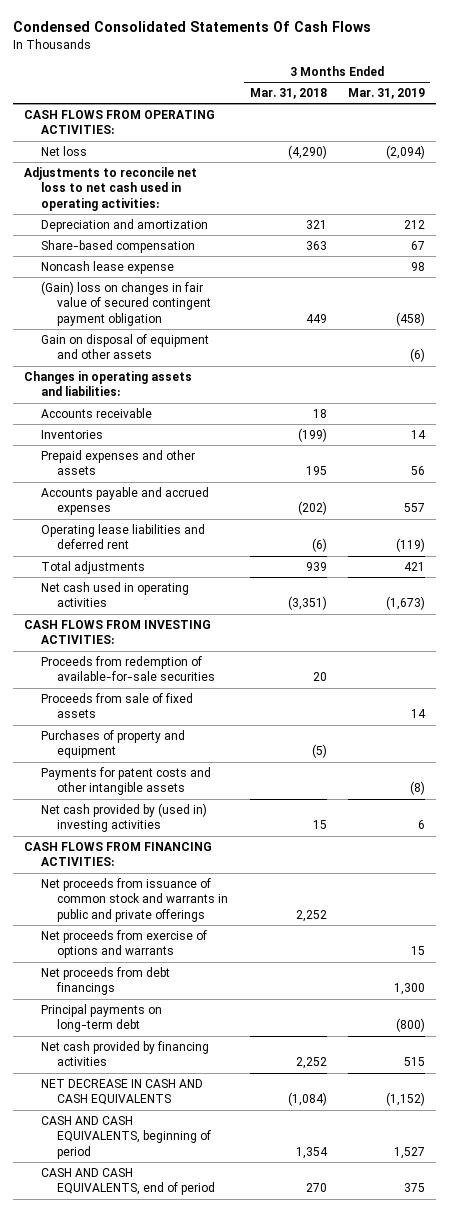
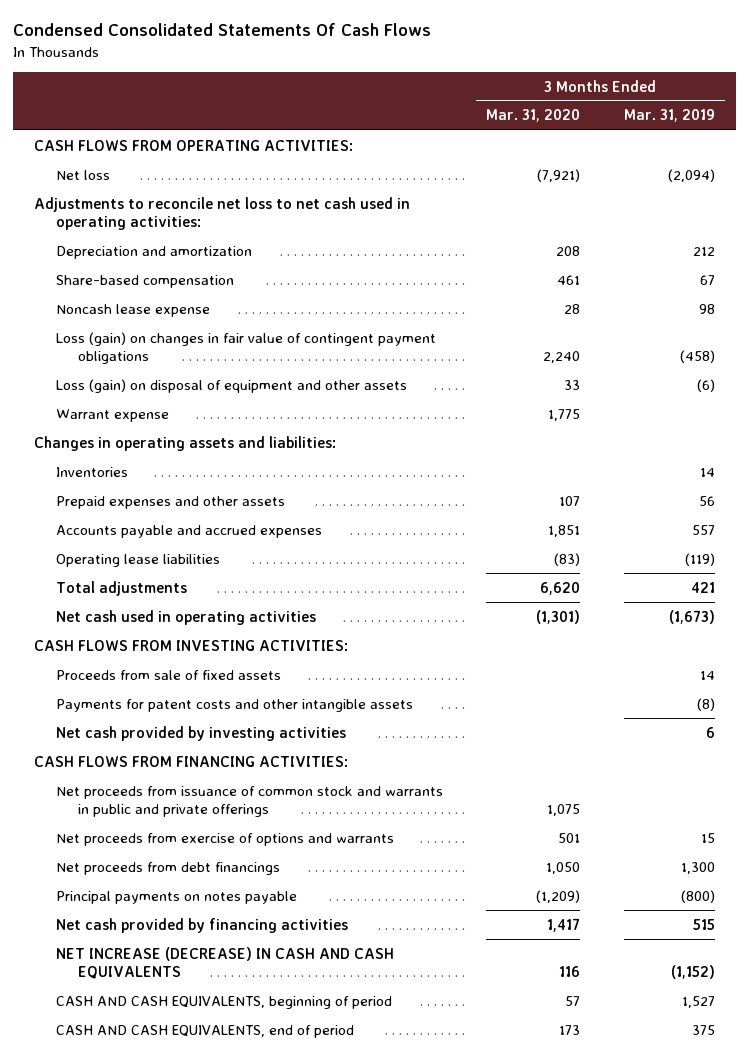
- | 3 Months Ended Mar. 31, 2018 | 3 Months Ended Mar. 31, 2019
+ | 3 Months Ended Mar. 31, 2020 | 3 Months Ended Mar. 31, 2019
- (Gain) loss on changes in fair value of secured contingent payment obligation | 449 | (458)
- Gain on disposal of equipment and other assets | | (6)
+ Loss (gain) on changes in fair value of contingent payment obligations | 2,240 | (458)
+ Loss (gain) on disposal of equipment and other assets | 33 | (6)
+ Warrant expense | 1,775 |
- Accounts receivable | 18 |
- Operating lease liabilities and deferred rent | (6) | (119)
+ Operating lease liabilities | (83) | (119)
- Proceeds from redemption of available-for-sale securities | 20 |
- Purchases of property and equipment | (5) |
- Net cash provided by (used in) investing activities | 15 | 6
+ Net cash provided by investing activities | | 6
- Principal payments on long-term debt | | (800)
+ Principal payments on notes payable | (1,209) | (800)
- NET DECREASE IN CASH AND CASH EQUIVALENTS | (1,084) | (1,152)
+ NET INCREASE (DECREASE) IN CASH AND CASH EQUIVALENTS | 116 | (1,152)

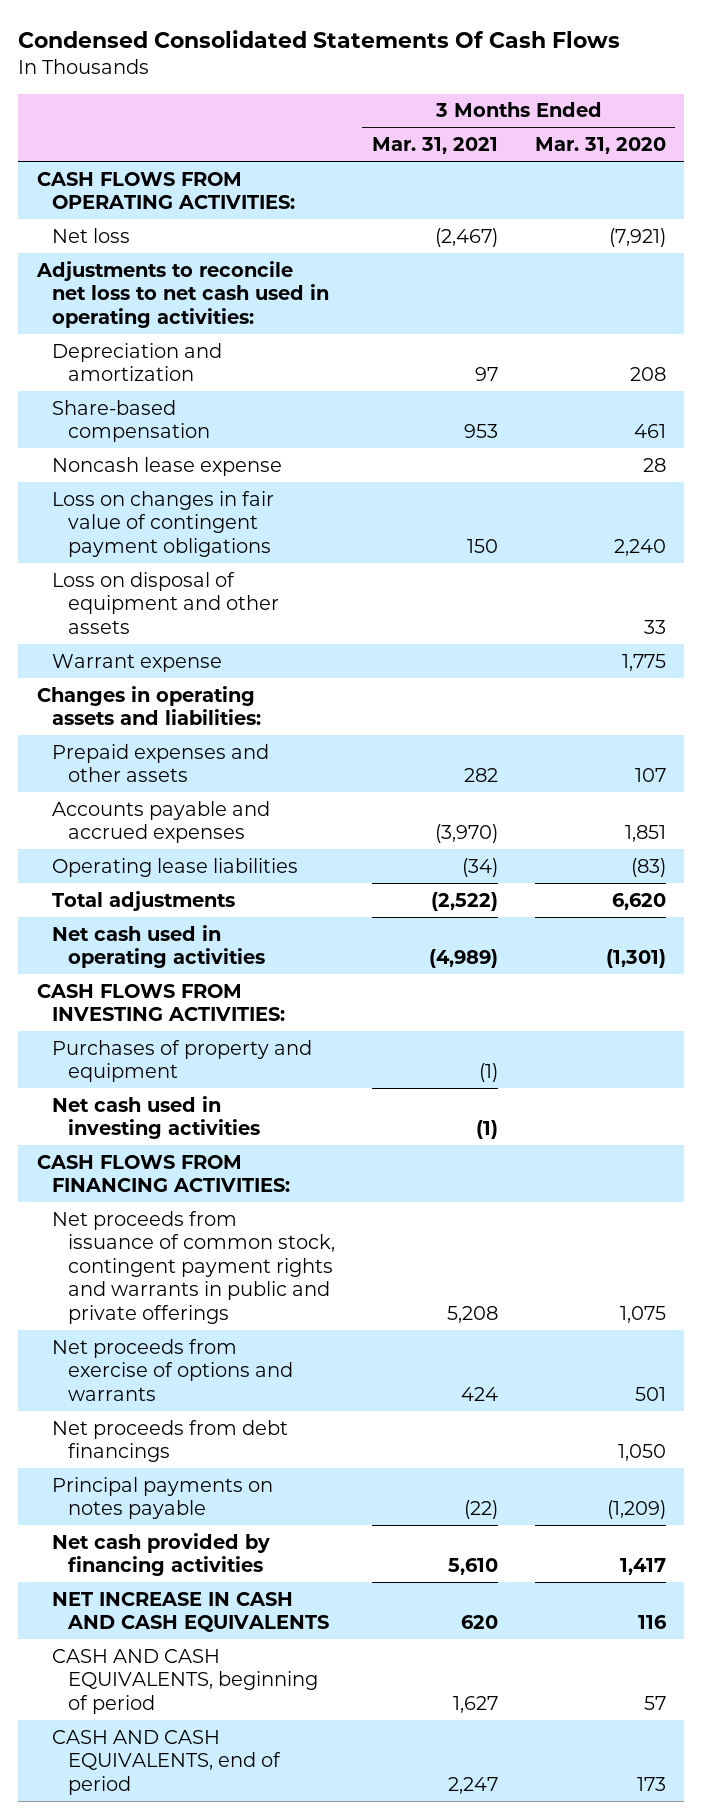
- | 3 Months Ended Mar. 31, 2020 | 3 Months Ended Mar. 31, 2019
+ | 3 Months Ended Mar. 31, 2021 | 3 Months Ended Mar. 31, 2020
- Loss (gain) on changes in fair value of contingent payment obligations | 2,240 | (458)
- Loss (gain) on disposal of equipment and other assets | 33 | (6)
+ Loss on changes in fair value of contingent payment obligations | 150 | 2,240
+ Loss on disposal of equipment and other assets | | 33
- Inventories | | 14
- Proceeds from sale of fixed assets | | 14
- Payments for patent costs and other intangible assets | | (8)
- Net cash provided by investing activities | | 6
+ Purchases of property and equipment | (1) |
+ Net cash used in investing activities | (1) |
- Net proceeds from issuance of common stock and warrants in public and private offerings | 1,075 |
+ Net proceeds from issuance of common stock, contingent payment rights and warrants in public and private offerings | 5,208 | 1,075
- NET INCREASE (DECREASE) IN CASH AND CASH EQUIVALENTS | 116 | (1,152)
+ NET INCREASE IN CASH AND CASH EQUIVALENTS | 620 | 116

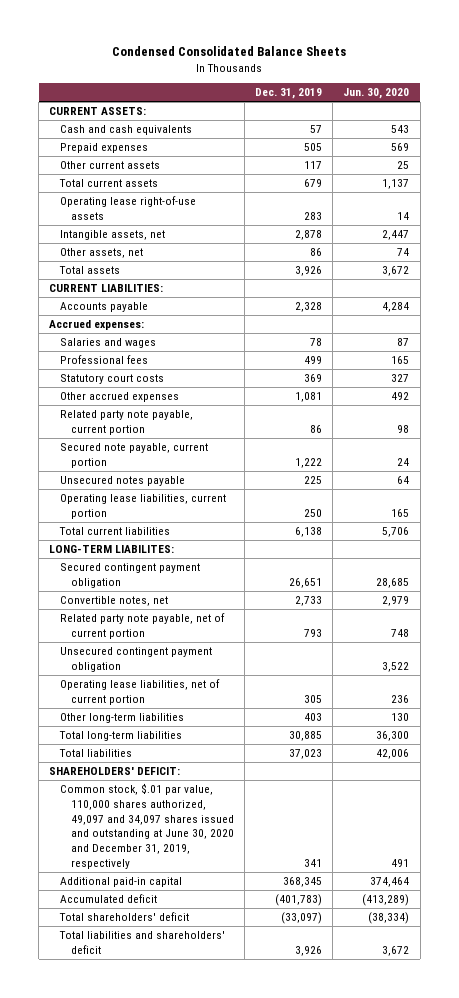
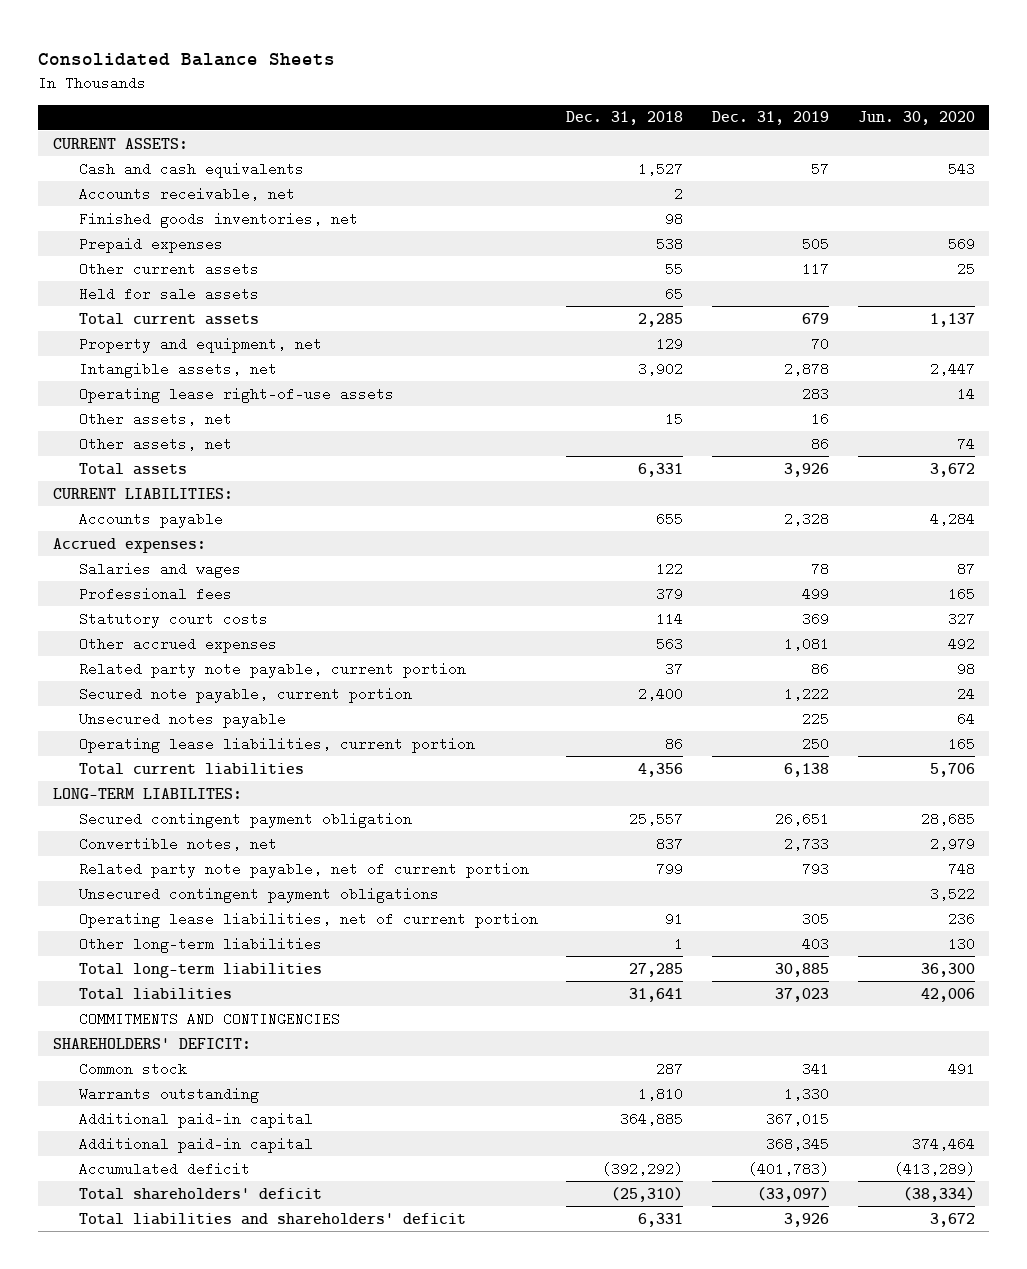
- Condensed Consolidated Balance Sheets
+ Consolidated Balance Sheets
- | Dec. 31, 2019 | Jun. 30, 2020
+ | Dec. 31, 2018 | Dec. 31, 2019 | Jun. 30, 2020
+ Accounts receivable, net | 2 | |
+ Finished goods inventories, net | 98 | |
+ Held for sale assets | 65 | |
+ Property and equipment, net | 129 | 70 |
moved down: Operating lease right-of-use assets | | 283 | 14
+ Other assets, net | 15 | 16 |
- Unsecured contingent payment obligation | | 3,522
+ Unsecured contingent payment obligations | | | 3,522
+ COMMITMENTS AND CONTINGENCIES
- Common stock, $.01 par value, 110,000 shares authorized, 49,097 and 34,097 shares issued and outstanding at June 30, 2020 and December 31, 2019, respectively | 341 | 491
+ Common stock | 287 | 341 | 491
+ Warrants outstanding | 1,810 | 1,330 |
+ Additional paid-in capital | 364,885 | 367,015 |

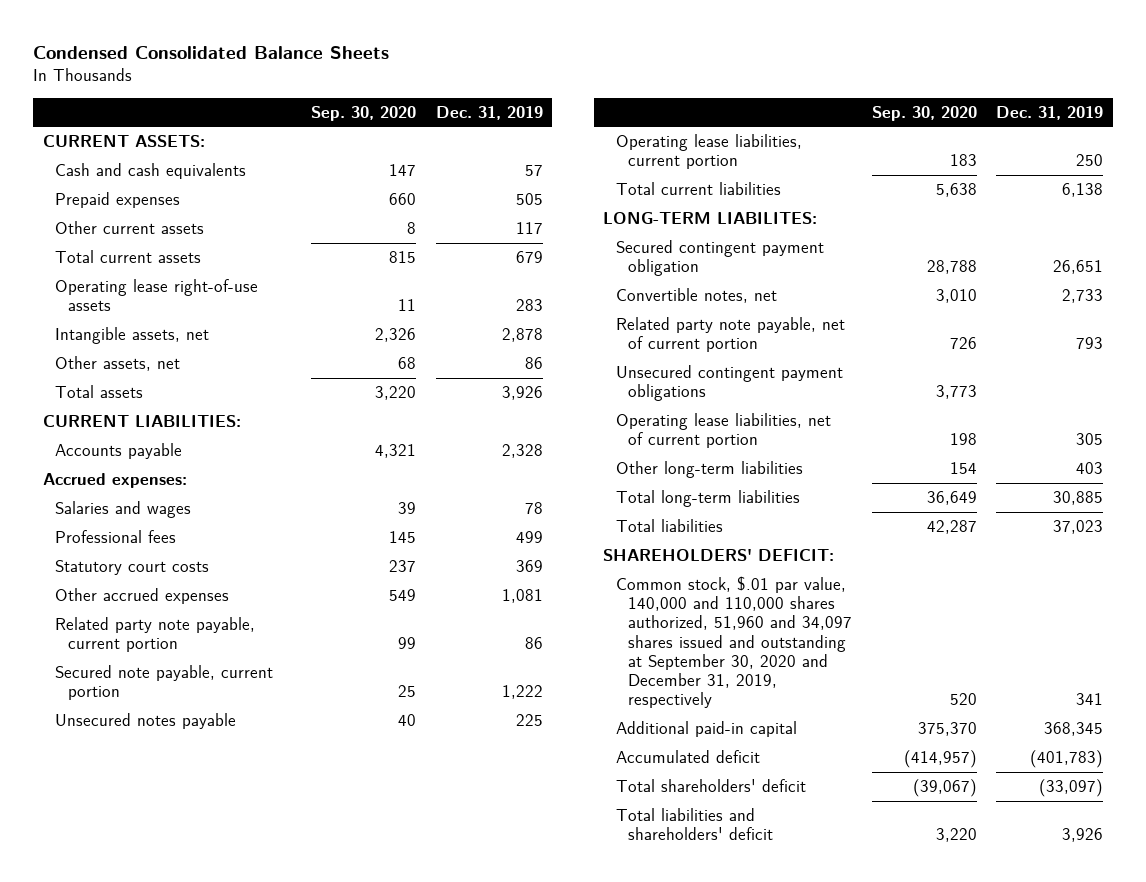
- Consolidated Balance Sheets
+ Condensed Consolidated Balance Sheets
- | Dec. 31, 2018 | Dec. 31, 2019 | Jun. 30, 2020
+ | Sep. 30, 2020 | Dec. 31, 2019
- Accounts receivable, net | 2 | |
- Finished goods inventories, net | 98 | |
- Held for sale assets | 65 | |
- Property and equipment, net | 129 | 70 |
- Other assets, net | 15 | 16 |
moved down: Intangible assets, net | 2,326 | 2,878
- COMMITMENTS AND CONTINGENCIES
- Common stock | 287 | 341 | 491
- Warrants outstanding | 1,810 | 1,330 |
- Additional paid-in capital | 364,885 | 367,015 |
+ Common stock, $.01 par value, 140,000 and 110,000 shares authorized, 51,960 and 34,097 shares issued and outstanding at September 30, 2020 and December 31, 2019, respectively | 520 | 341

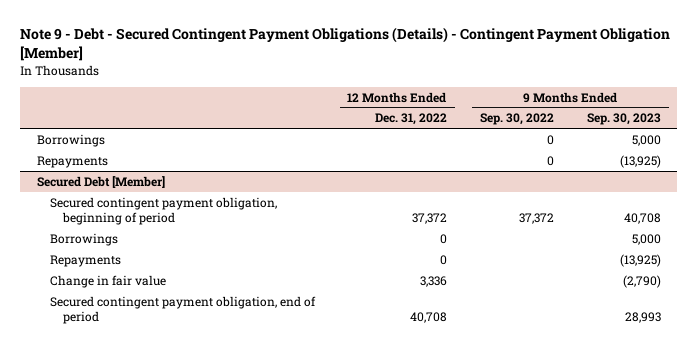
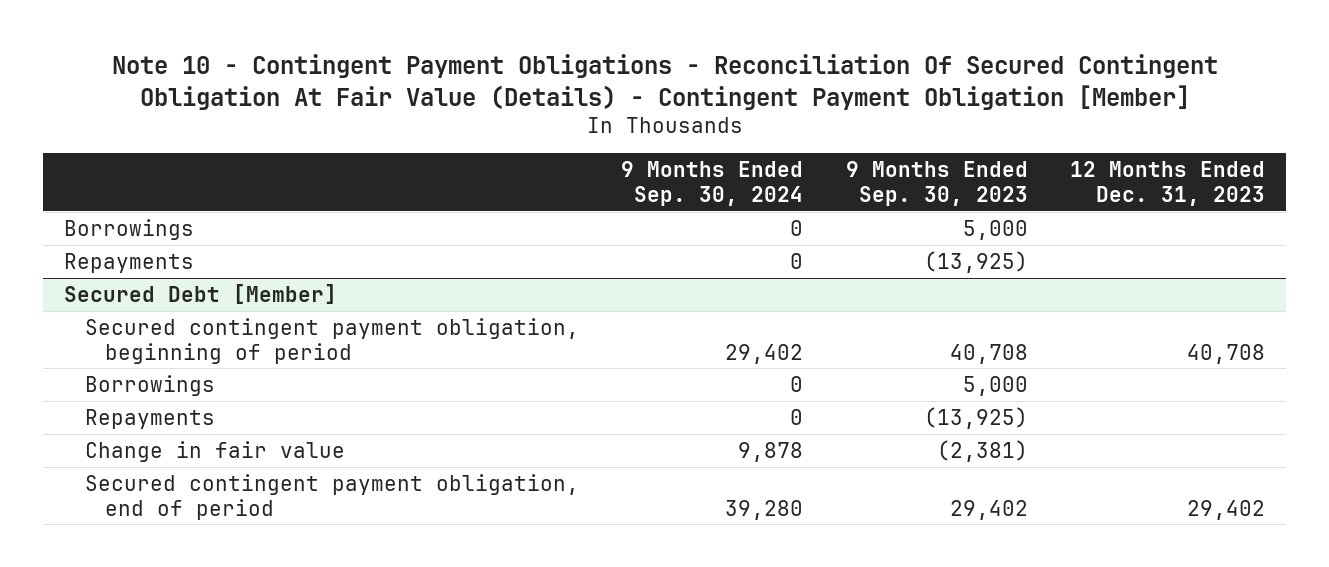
- Note 9 - Debt - Secured Contingent Payment Obligations (Details) - Contingent Payment Obligation [Member]
+ Note 10 - Contingent Payment Obligations - Reconciliation Of Secured Contingent Obligation At Fair Value (Details) - Contingent Payment Obligation [Member]
- | 12 Months Ended Dec. 31, 2022 | 9 Months Ended Sep. 30, 2022 | 9 Months Ended Sep. 30, 2023
+ | 9 Months Ended Sep. 30, 2024 | 9 Months Ended Sep. 30, 2023 | 12 Months Ended Dec. 31, 2023
@ Secured Debt [Member]
- Change in fair value | 3,336 | | (2,790)
- Secured contingent payment obligation, end of period | 40,708 | | 28,993
+ Change in fair value | 9,878 | (2,381) |
+ Secured contingent payment obligation, end of period | 39,280 | 29,402 | 29,402

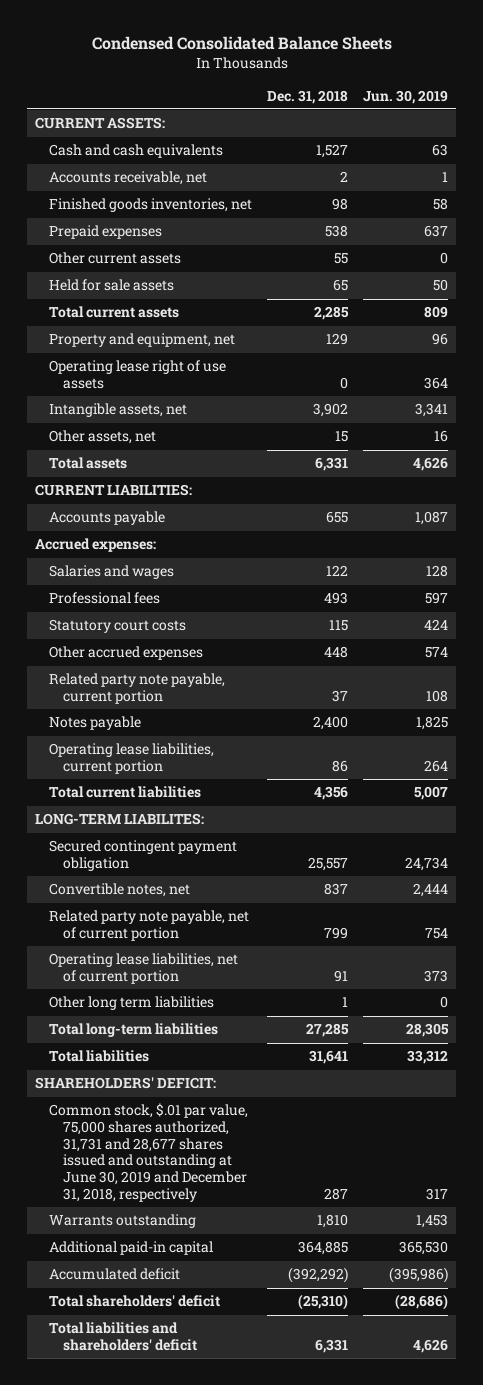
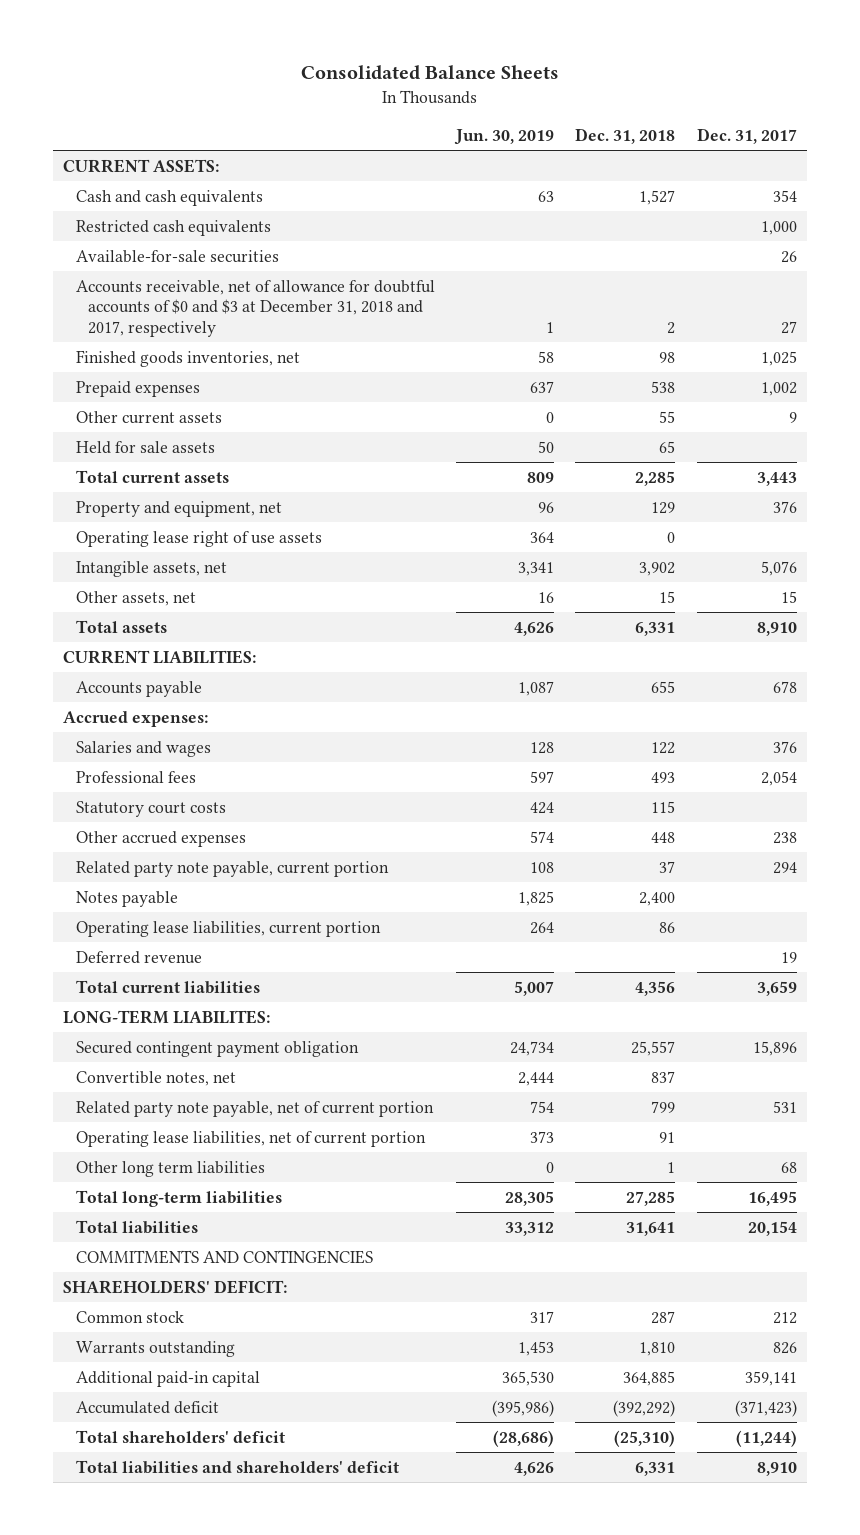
- Condensed Consolidated Balance Sheets
+ Consolidated Balance Sheets
- | Dec. 31, 2018 | Jun. 30, 2019
+ | Jun. 30, 2019 | Dec. 31, 2018 | Dec. 31, 2017
- Accounts receivable, net | 2 | 1
+ Restricted cash equivalents | | | 1,000
+ Available-for-sale securities | | | 26
+ Accounts receivable, net of allowance for doubtful accounts of $0 and $3 at December 31, 2018 and 2017, respectively | 1 | 2 | 27
+ Deferred revenue | | | 19
+ COMMITMENTS AND CONTINGENCIES
- Common stock, $.01 par value, 75,000 shares authorized, 31,731 and 28,677 shares issued and outstanding at June 30, 2019 and December 31, 2018, respectively | 287 | 317
+ Common stock | 317 | 287 | 212

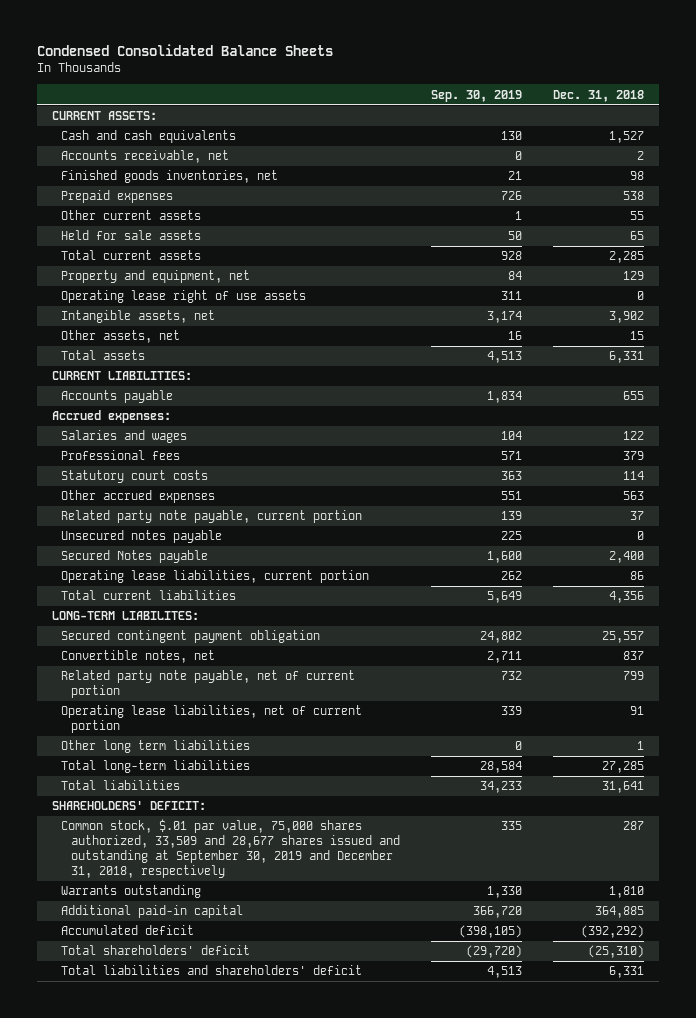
- Consolidated Balance Sheets
+ Condensed Consolidated Balance Sheets
- | Jun. 30, 2019 | Dec. 31, 2018 | Dec. 31, 2017
+ | Sep. 30, 2019 | Dec. 31, 2018
- Restricted cash equivalents | | | 1,000
- Available-for-sale securities | | | 26
- Accounts receivable, net of allowance for doubtful accounts of $0 and $3 at December 31, 2018 and 2017, respectively | 1 | 2 | 27
+ Accounts receivable, net | 0 | 2
- Professional fees | 597 | 493 | 2,054
- Statutory court costs | 424 | 115 |
- Other accrued expenses | 574 | 448 | 238
+ Professional fees | 571 | 379
+ Statutory court costs | 363 | 114
+ Other accrued expenses | 551 | 563
- Notes payable | 1,825 | 2,400 |
+ Unsecured notes payable | 225 | 0
+ Secured Notes payable | 1,600 | 2,400
- Deferred revenue | | | 19
- COMMITMENTS AND CONTINGENCIES
- Common stock | 317 | 287 | 212
+ Common stock, $.01 par value, 75,000 shares authorized, 33,509 and 28,677 shares issued and outstanding at September 30, 2019 and December 31, 2018, respectively | 335 | 287

